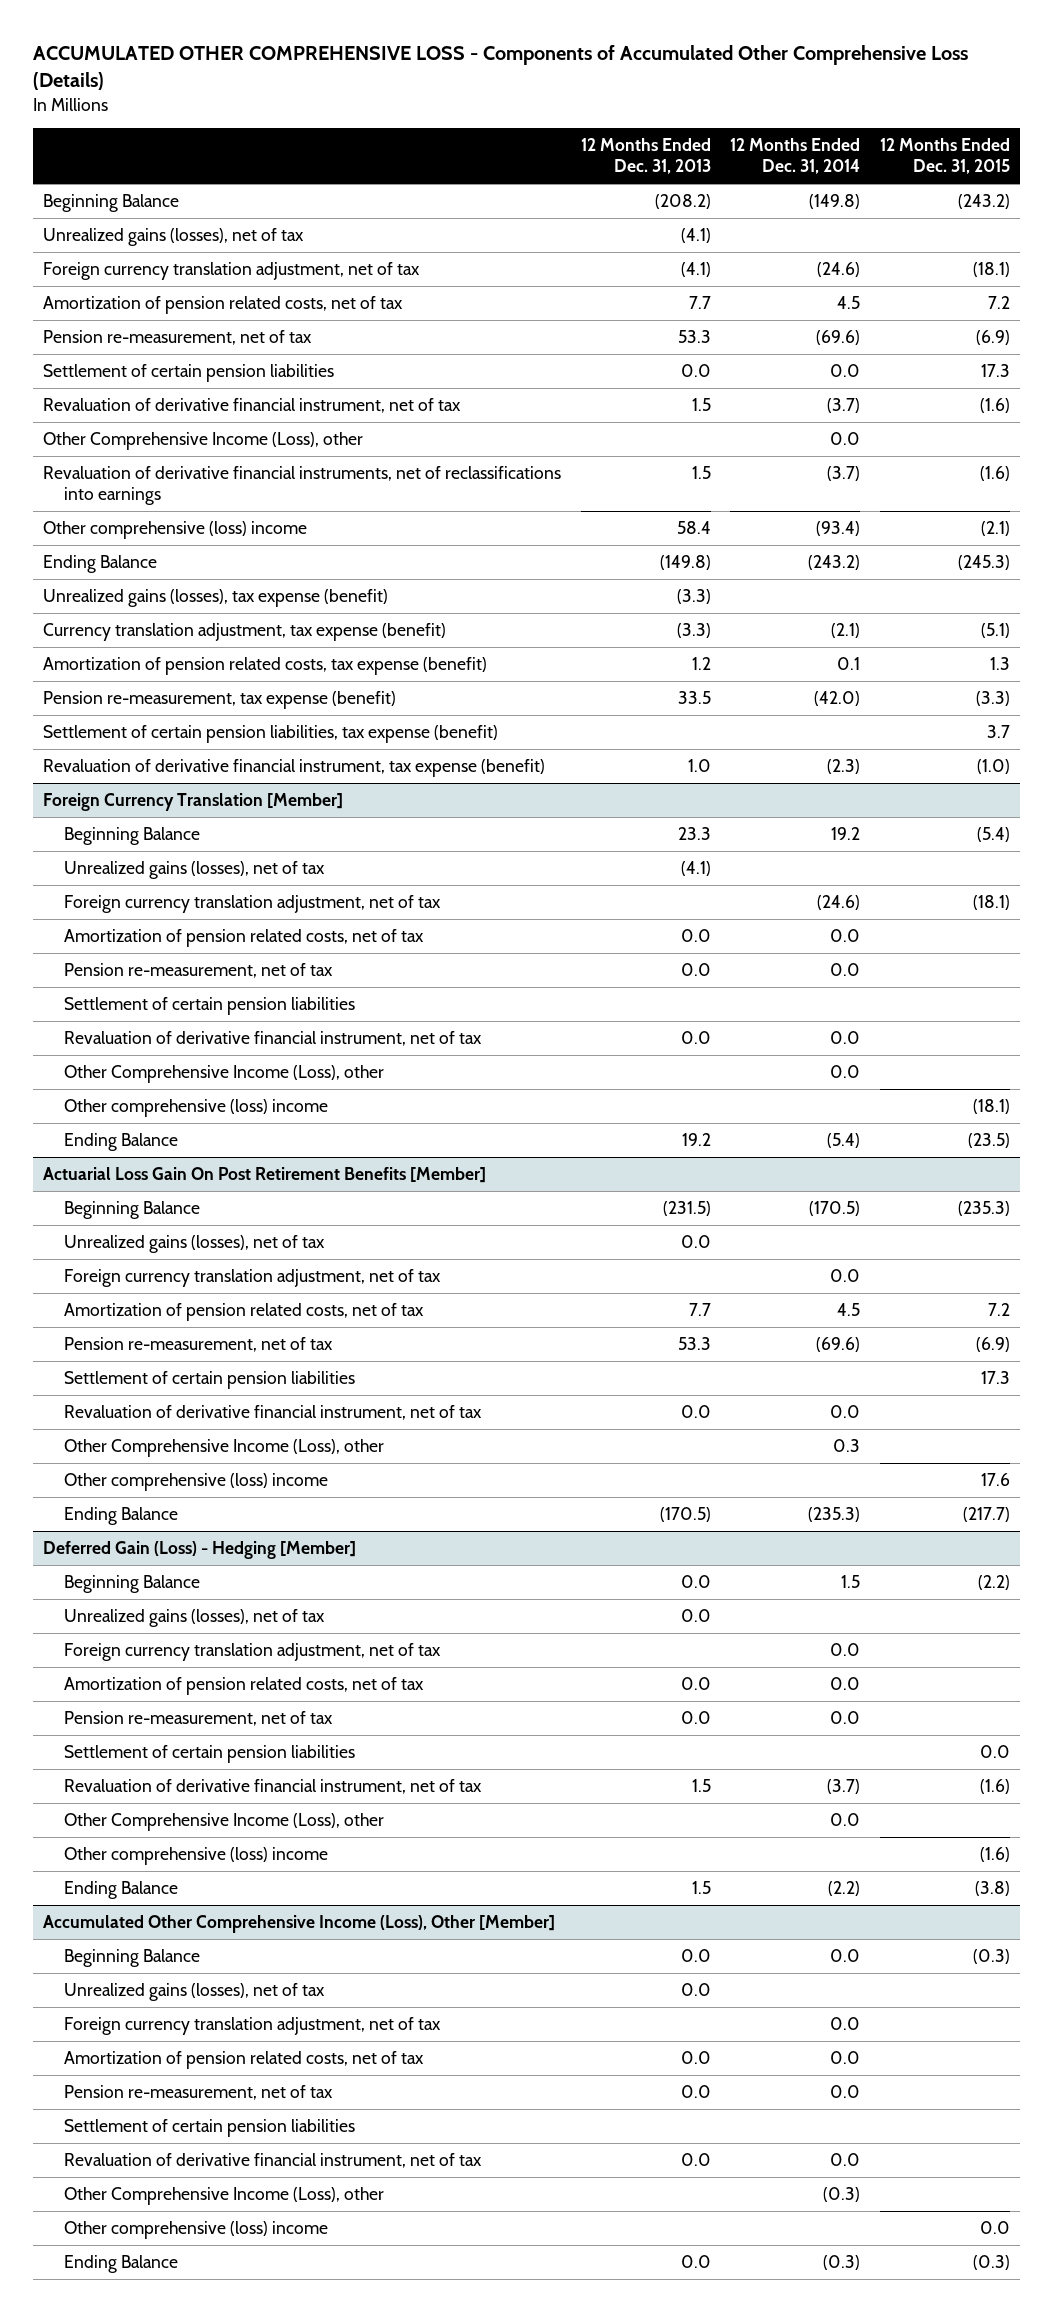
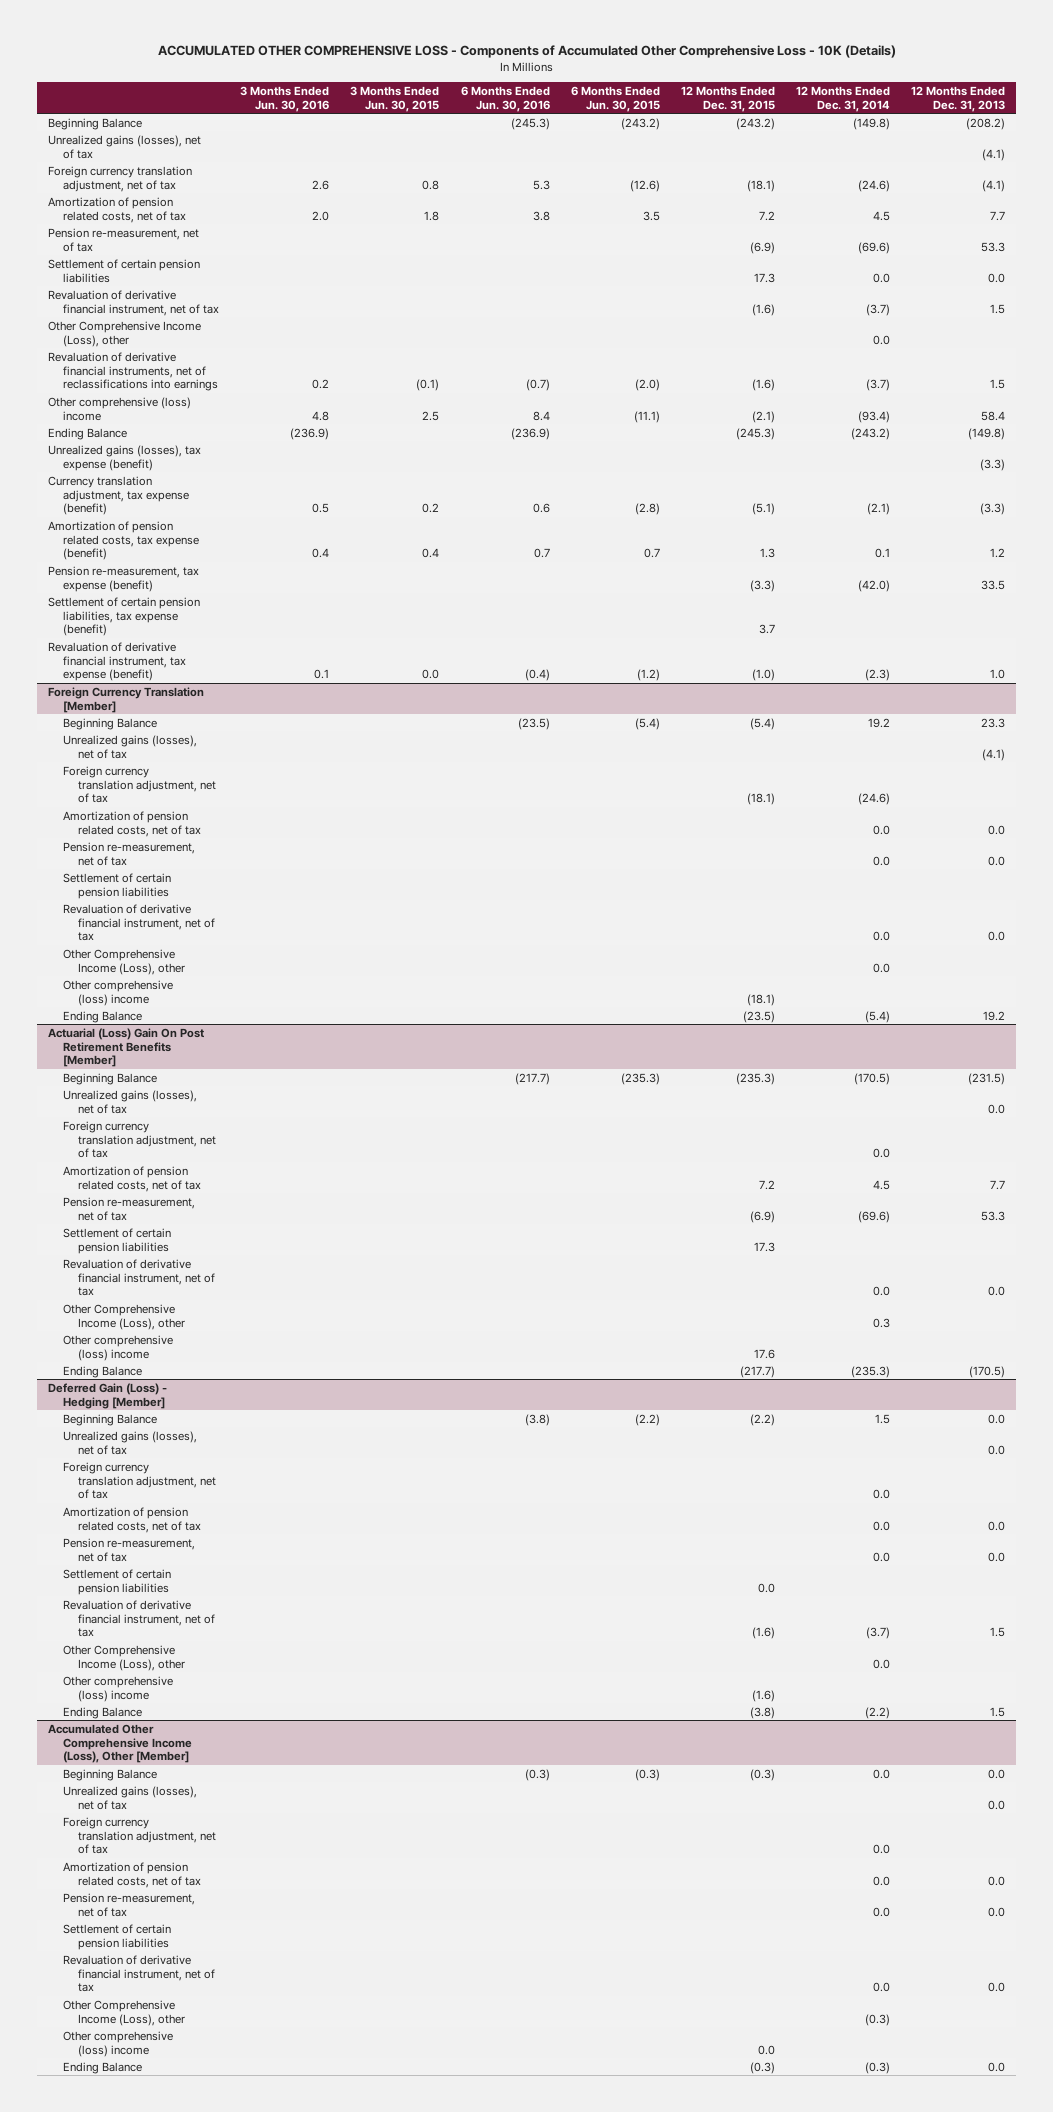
- ACCUMULATED OTHER COMPREHENSIVE LOSS - Components of Accumulated Other Comprehensive Loss (Details)
+ ACCUMULATED OTHER COMPREHENSIVE LOSS - Components of Accumulated Other Comprehensive Loss - 10K (Details)
- | 12 Months Ended Dec. 31, 2013 | 12 Months Ended Dec. 31, 2014 | 12 Months Ended Dec. 31, 2015
+ | 3 Months Ended Jun. 30, 2016 | 3 Months Ended Jun. 30, 2015 | 6 Months Ended Jun. 30, 2016 | 6 Months Ended Jun. 30, 2015 | 12 Months Ended Dec. 31, 2015 | 12 Months Ended Dec. 31, 2014 | 12 Months Ended Dec. 31, 2013
- Actuarial Loss Gain On Post Retirement Benefits [Member]
+ Actuarial (Loss) Gain On Post Retirement Benefits [Member]

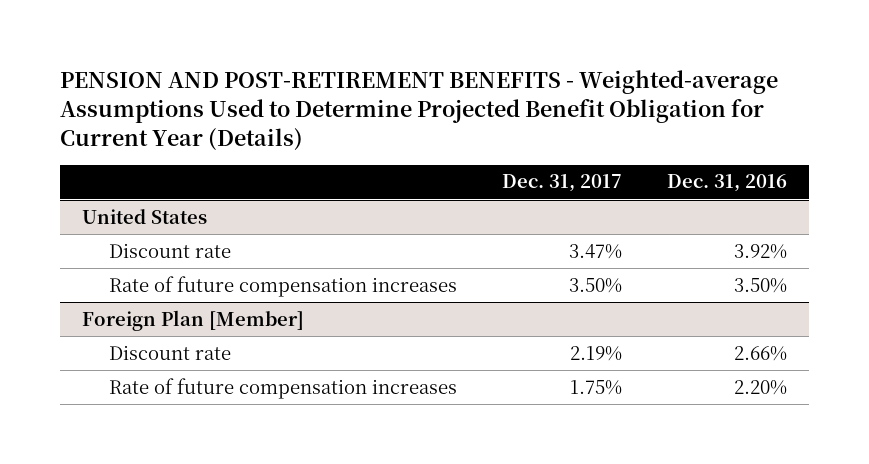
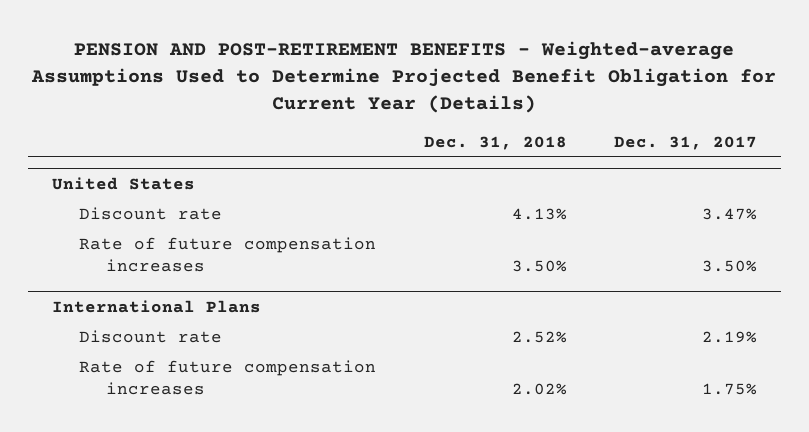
- | Dec. 31, 2017 | Dec. 31, 2016
+ | Dec. 31, 2018 | Dec. 31, 2017
- Foreign Plan [Member]
+ International Plans

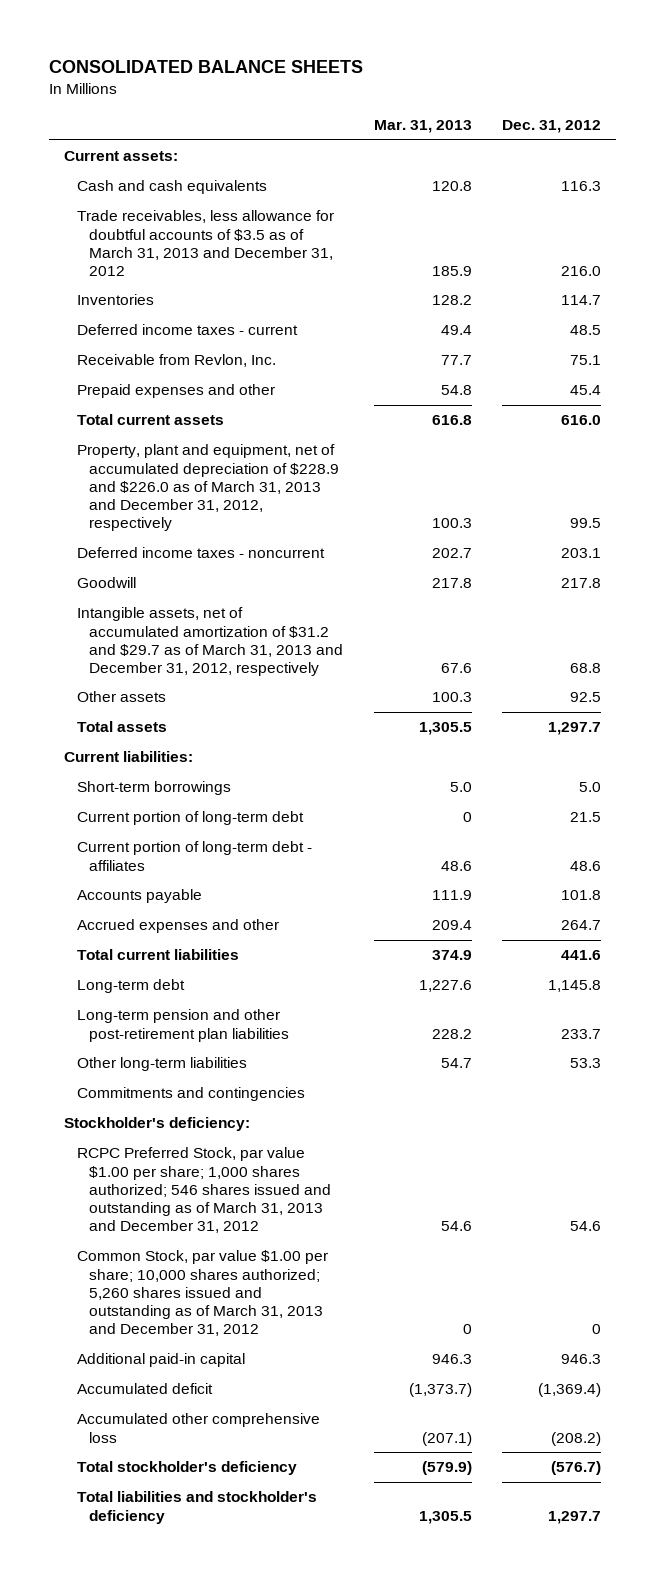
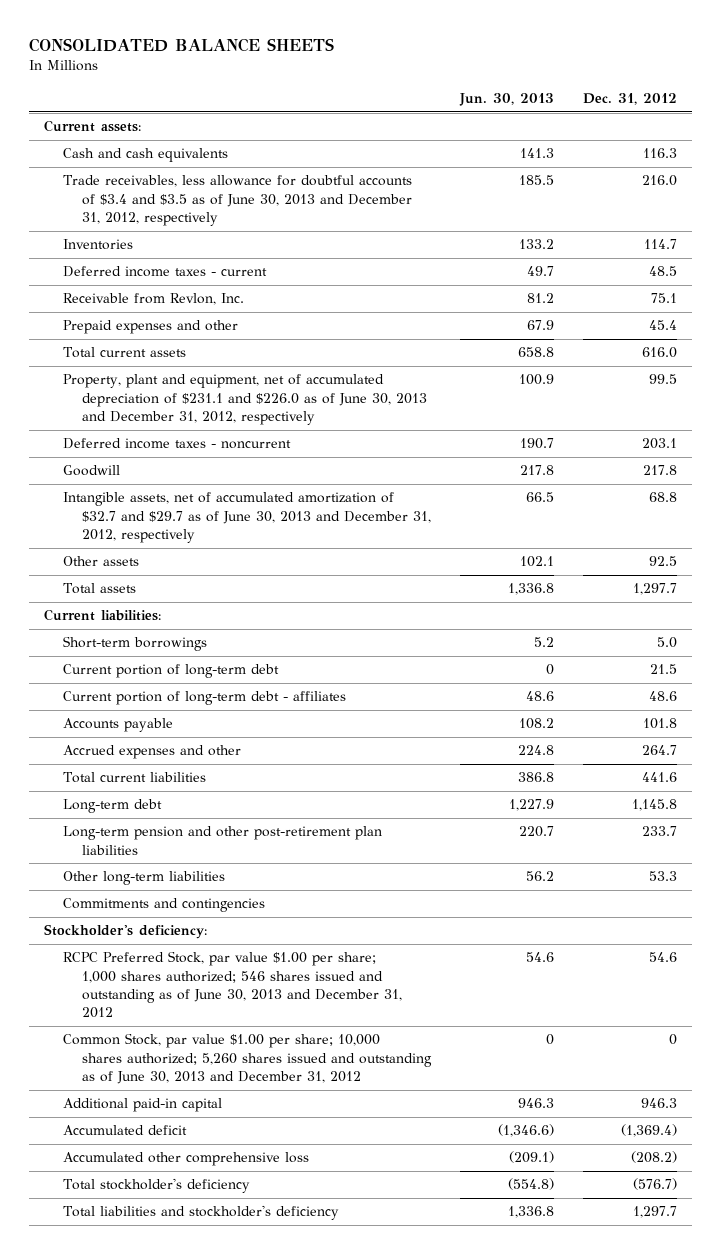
- | Mar. 31, 2013 | Dec. 31, 2012
+ | Jun. 30, 2013 | Dec. 31, 2012
- Trade receivables, less allowance for doubtful accounts of $3.5 as of March 31, 2013 and December 31, 2012 | 185.9 | 216.0
+ Trade receivables, less allowance for doubtful accounts of $3.4 and $3.5 as of June 30, 2013 and December 31, 2012, respectively | 185.5 | 216.0
- Property, plant and equipment, net of accumulated depreciation of $228.9 and $226.0 as of March 31, 2013 and December 31, 2012, respectively | 100.3 | 99.5
+ Property, plant and equipment, net of accumulated depreciation of $231.1 and $226.0 as of June 30, 2013 and December 31, 2012, respectively | 100.9 | 99.5
- Intangible assets, net of accumulated amortization of $31.2 and $29.7 as of March 31, 2013 and December 31, 2012, respectively | 67.6 | 68.8
+ Intangible assets, net of accumulated amortization of $32.7 and $29.7 as of June 30, 2013 and December 31, 2012, respectively | 66.5 | 68.8
- RCPC Preferred Stock, par value $1.00 per share; 1,000 shares authorized; 546 shares issued and outstanding as of March 31, 2013 and December 31, 2012 | 54.6 | 54.6
- Common Stock, par value $1.00 per share; 10,000 shares authorized; 5,260 shares issued and outstanding as of March 31, 2013 and December 31, 2012 | 0 | 0
+ RCPC Preferred Stock, par value $1.00 per share; 1,000 shares authorized; 546 shares issued and outstanding as of June 30, 2013 and December 31, 2012 | 54.6 | 54.6
+ Common Stock, par value $1.00 per share; 10,000 shares authorized; 5,260 shares issued and outstanding as of June 30, 2013 and December 31, 2012 | 0 | 0

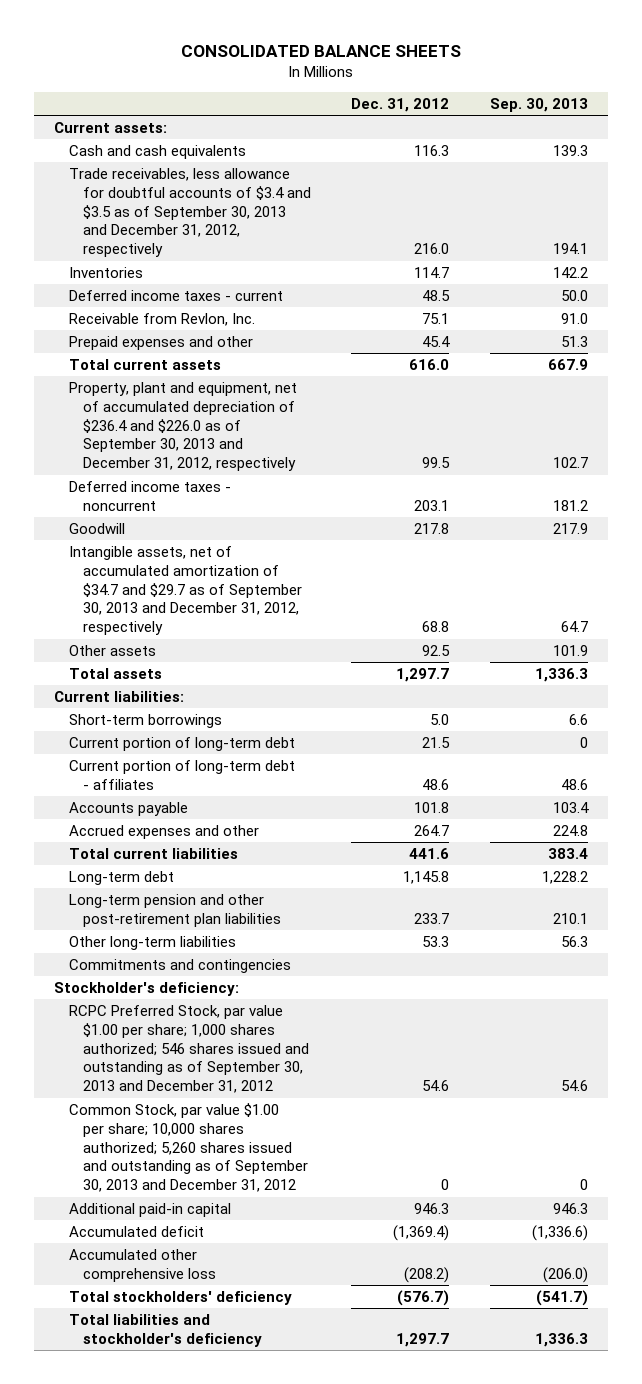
- | Jun. 30, 2013 | Dec. 31, 2012
+ | Dec. 31, 2012 | Sep. 30, 2013
- Trade receivables, less allowance for doubtful accounts of $3.4 and $3.5 as of June 30, 2013 and December 31, 2012, respectively | 185.5 | 216.0
+ Trade receivables, less allowance for doubtful accounts of $3.4 and $3.5 as of September 30, 2013 and December 31, 2012, respectively | 216.0 | 194.1
- Property, plant and equipment, net of accumulated depreciation of $231.1 and $226.0 as of June 30, 2013 and December 31, 2012, respectively | 100.9 | 99.5
+ Property, plant and equipment, net of accumulated depreciation of $236.4 and $226.0 as of September 30, 2013 and December 31, 2012, respectively | 99.5 | 102.7
- Intangible assets, net of accumulated amortization of $32.7 and $29.7 as of June 30, 2013 and December 31, 2012, respectively | 66.5 | 68.8
+ Intangible assets, net of accumulated amortization of $34.7 and $29.7 as of September 30, 2013 and December 31, 2012, respectively | 68.8 | 64.7
- RCPC Preferred Stock, par value $1.00 per share; 1,000 shares authorized; 546 shares issued and outstanding as of June 30, 2013 and December 31, 2012 | 54.6 | 54.6
- Common Stock, par value $1.00 per share; 10,000 shares authorized; 5,260 shares issued and outstanding as of June 30, 2013 and December 31, 2012 | 0 | 0
+ RCPC Preferred Stock, par value $1.00 per share; 1,000 shares authorized; 546 shares issued and outstanding as of September 30, 2013 and December 31, 2012 | 54.6 | 54.6
+ Common Stock, par value $1.00 per share; 10,000 shares authorized; 5,260 shares issued and outstanding as of September 30, 2013 and December 31, 2012 | 0 | 0
- Total stockholder's deficiency | (554.8) | (576.7)
+ Total stockholders' deficiency | (576.7) | (541.7)

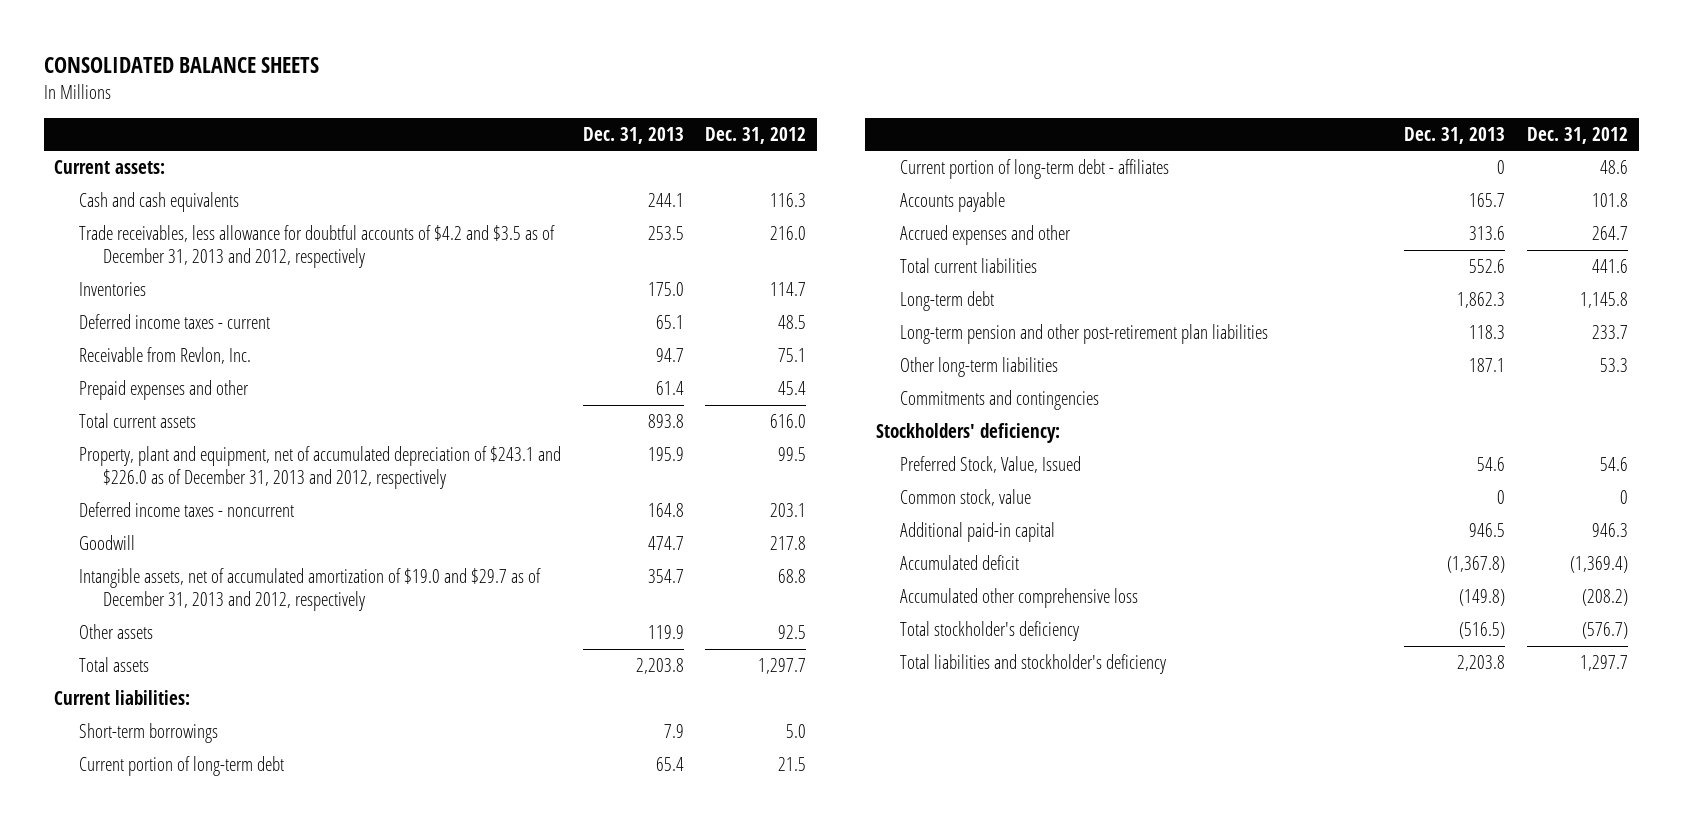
- | Dec. 31, 2012 | Sep. 30, 2013
+ | Dec. 31, 2013 | Dec. 31, 2012
- Trade receivables, less allowance for doubtful accounts of $3.4 and $3.5 as of September 30, 2013 and December 31, 2012, respectively | 216.0 | 194.1
+ Trade receivables, less allowance for doubtful accounts of $4.2 and $3.5 as of December 31, 2013 and 2012, respectively | 253.5 | 216.0
- Property, plant and equipment, net of accumulated depreciation of $236.4 and $226.0 as of September 30, 2013 and December 31, 2012, respectively | 99.5 | 102.7
+ Property, plant and equipment, net of accumulated depreciation of $243.1 and $226.0 as of December 31, 2013 and 2012, respectively | 195.9 | 99.5
- Intangible assets, net of accumulated amortization of $34.7 and $29.7 as of September 30, 2013 and December 31, 2012, respectively | 68.8 | 64.7
+ Intangible assets, net of accumulated amortization of $19.0 and $29.7 as of December 31, 2013 and 2012, respectively | 354.7 | 68.8
- Stockholder's deficiency:
- RCPC Preferred Stock, par value $1.00 per share; 1,000 shares authorized; 546 shares issued and outstanding as of September 30, 2013 and December 31, 2012 | 54.6 | 54.6
- Common Stock, par value $1.00 per share; 10,000 shares authorized; 5,260 shares issued and outstanding as of September 30, 2013 and December 31, 2012 | 0 | 0
+ Stockholders' deficiency:
+ Preferred Stock, Value, Issued | 54.6 | 54.6
+ Common stock, value | 0 | 0
- Total stockholders' deficiency | (576.7) | (541.7)
+ Total stockholder's deficiency | (516.5) | (576.7)

